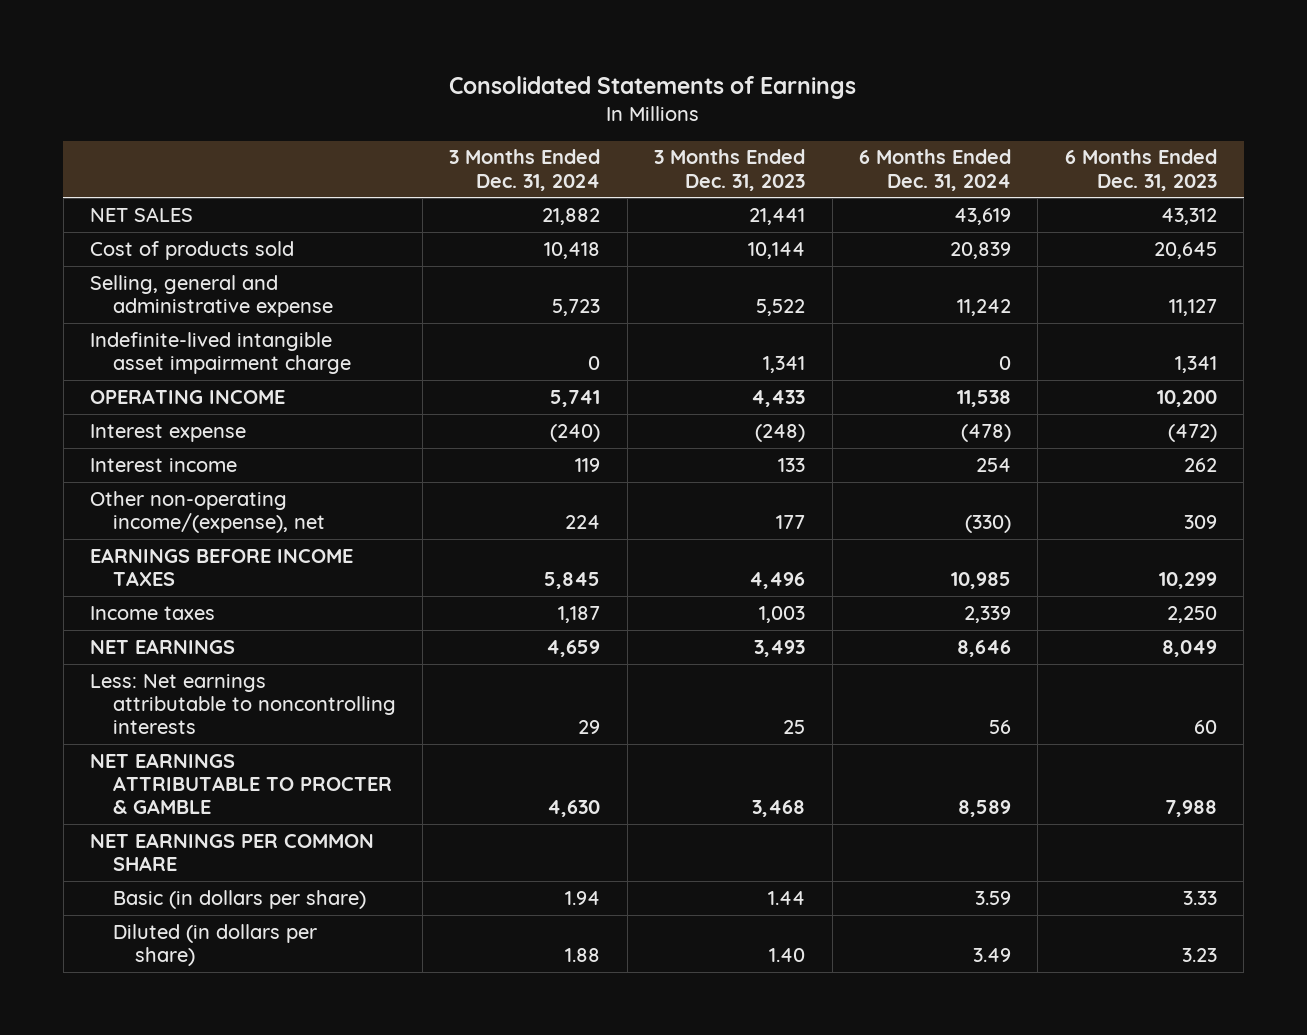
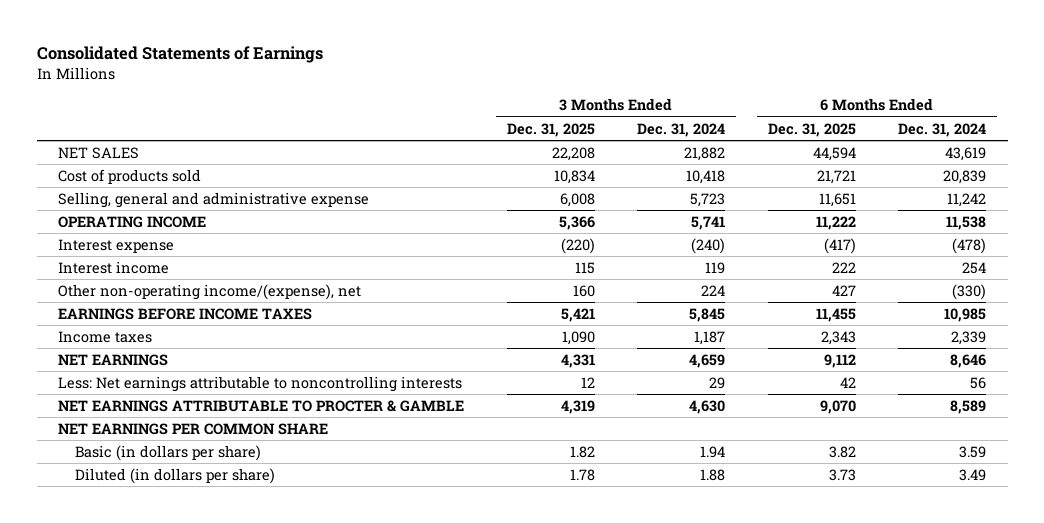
- | 3 Months Ended Dec. 31, 2024 | 3 Months Ended Dec. 31, 2023 | 6 Months Ended Dec. 31, 2024 | 6 Months Ended Dec. 31, 2023
+ | 3 Months Ended Dec. 31, 2025 | 3 Months Ended Dec. 31, 2024 | 6 Months Ended Dec. 31, 2025 | 6 Months Ended Dec. 31, 2024
- Indefinite-lived intangible asset impairment charge | 0 | 1,341 | 0 | 1,341

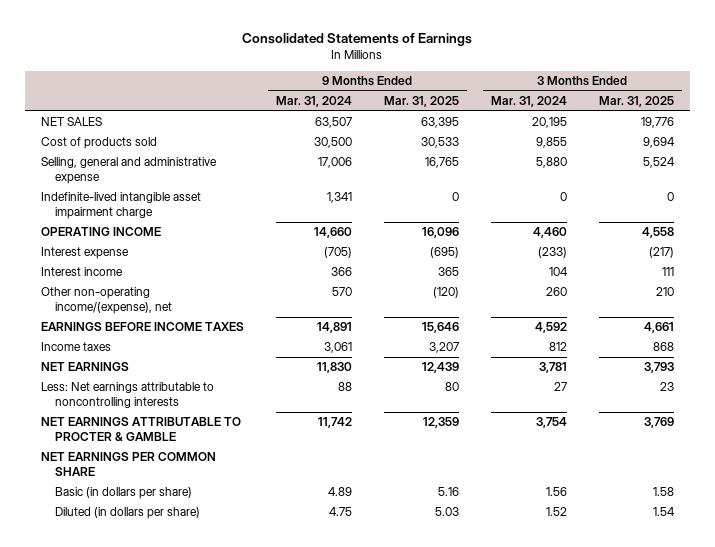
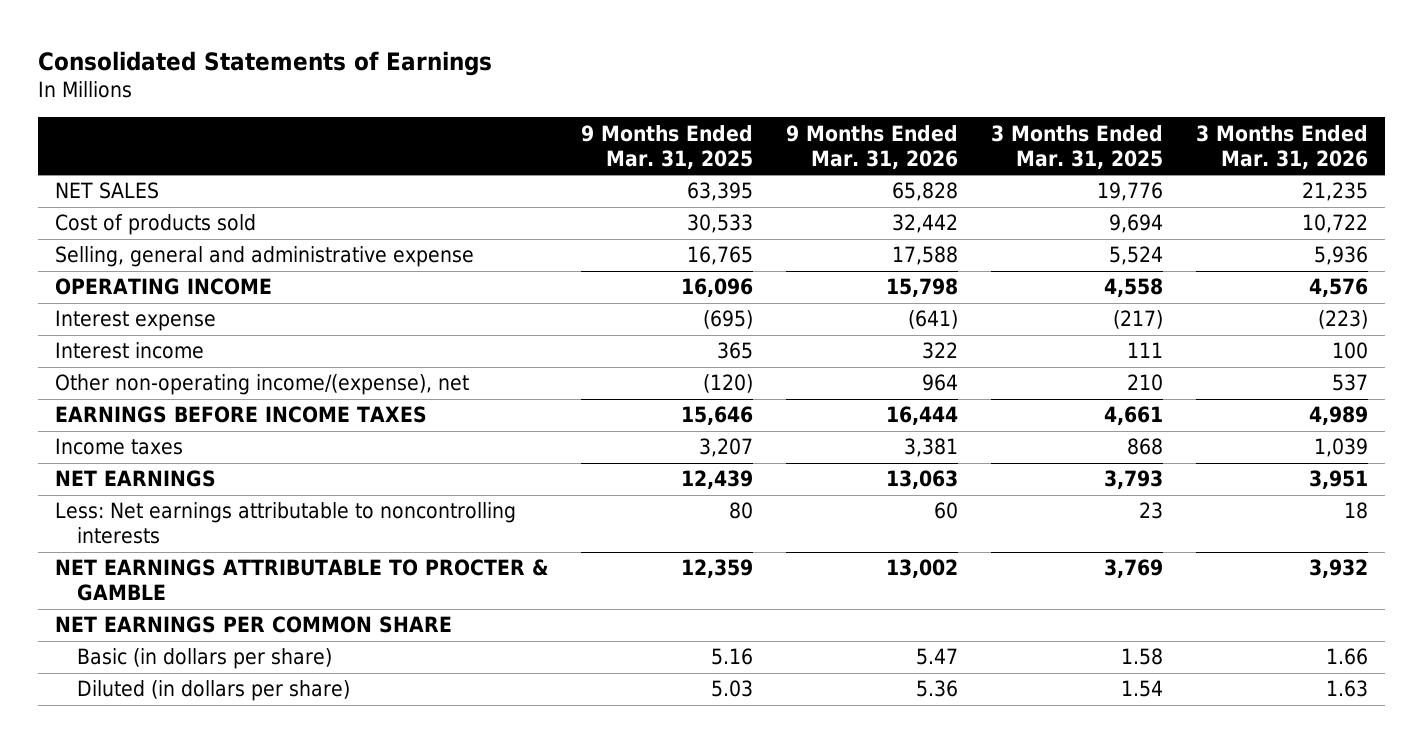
- | 9 Months Ended Mar. 31, 2024 | 9 Months Ended Mar. 31, 2025 | 3 Months Ended Mar. 31, 2024 | 3 Months Ended Mar. 31, 2025
+ | 9 Months Ended Mar. 31, 2025 | 9 Months Ended Mar. 31, 2026 | 3 Months Ended Mar. 31, 2025 | 3 Months Ended Mar. 31, 2026
- Indefinite-lived intangible asset impairment charge | 1,341 | 0 | 0 | 0

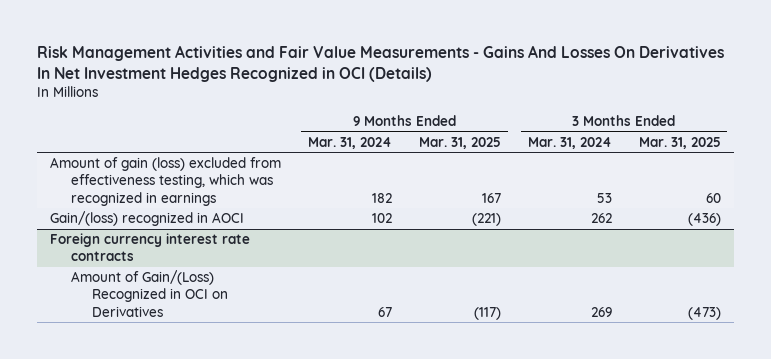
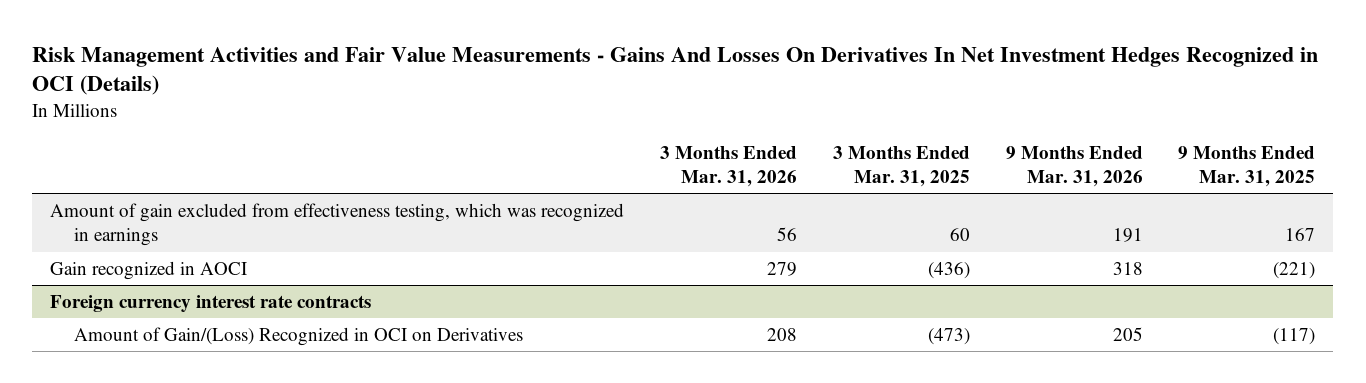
- | 9 Months Ended Mar. 31, 2024 | 9 Months Ended Mar. 31, 2025 | 3 Months Ended Mar. 31, 2024 | 3 Months Ended Mar. 31, 2025
+ | 3 Months Ended Mar. 31, 2026 | 3 Months Ended Mar. 31, 2025 | 9 Months Ended Mar. 31, 2026 | 9 Months Ended Mar. 31, 2025
- Amount of gain (loss) excluded from effectiveness testing, which was recognized in earnings | 182 | 167 | 53 | 60
- Gain/(loss) recognized in AOCI | 102 | (221) | 262 | (436)
+ Amount of gain excluded from effectiveness testing, which was recognized in earnings | 56 | 60 | 191 | 167
+ Gain recognized in AOCI | 279 | (436) | 318 | (221)

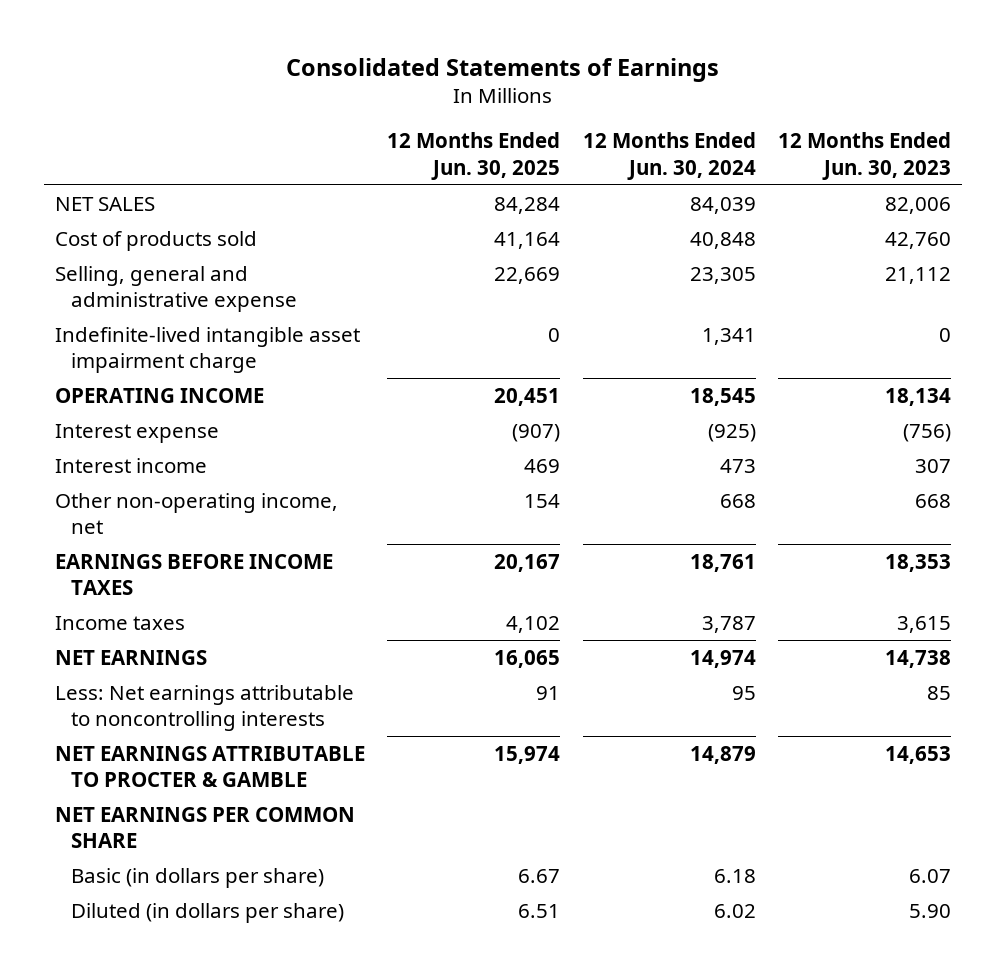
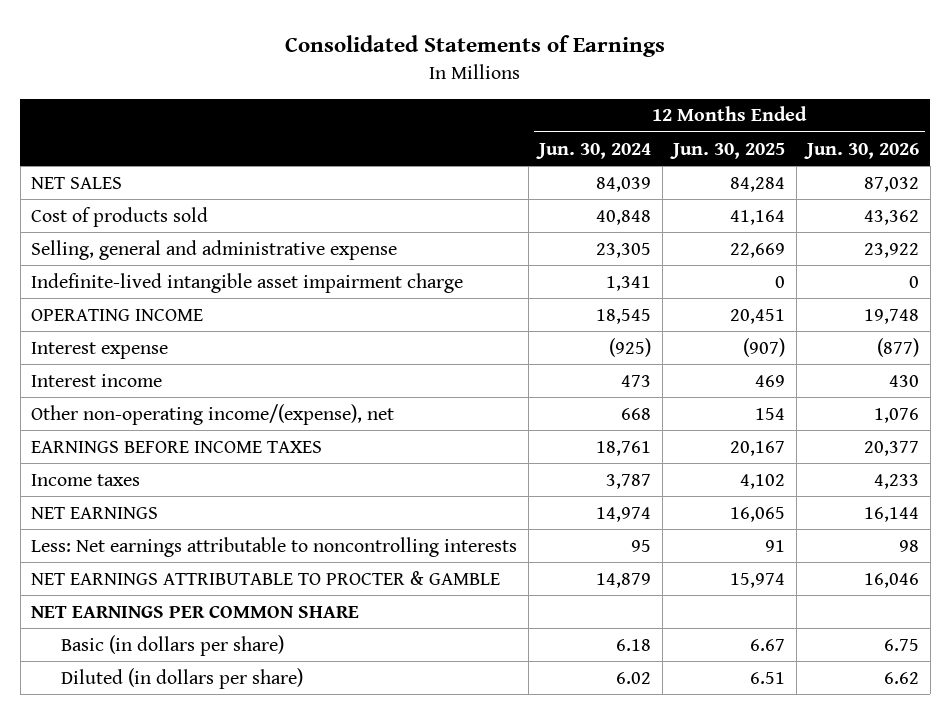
- | 12 Months Ended Jun. 30, 2025 | 12 Months Ended Jun. 30, 2024 | 12 Months Ended Jun. 30, 2023
+ | 12 Months Ended Jun. 30, 2024 | 12 Months Ended Jun. 30, 2025 | 12 Months Ended Jun. 30, 2026
- Other non-operating income, net | 154 | 668 | 668
+ Other non-operating income/(expense), net | 668 | 154 | 1,076

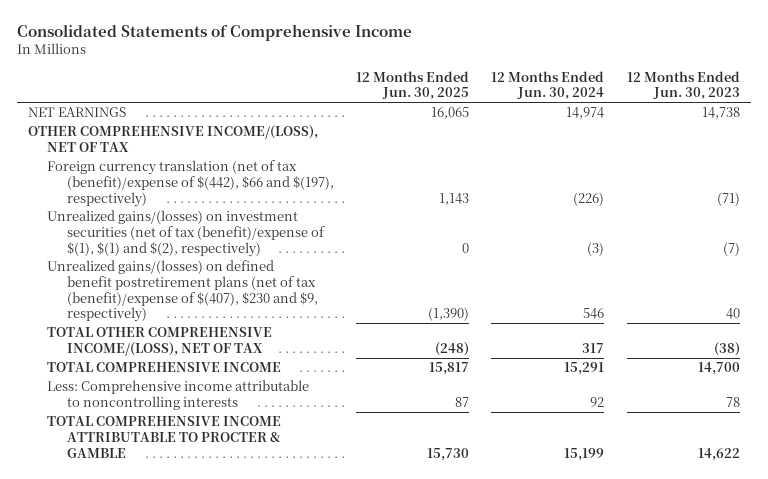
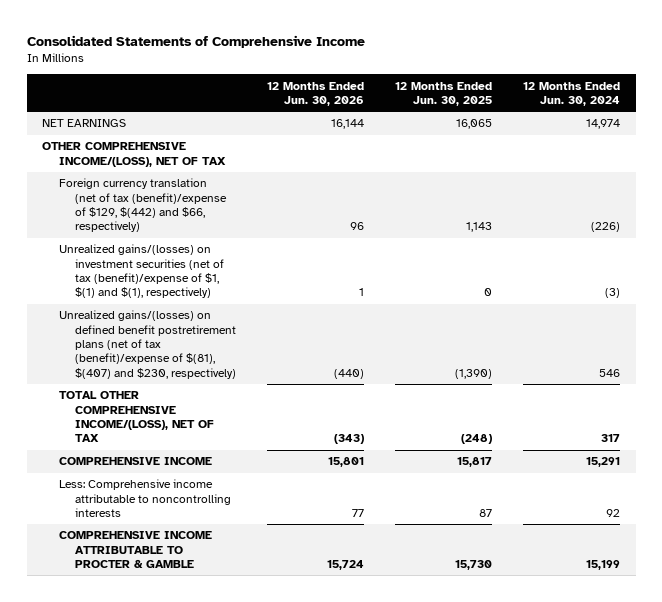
- | 12 Months Ended Jun. 30, 2025 | 12 Months Ended Jun. 30, 2024 | 12 Months Ended Jun. 30, 2023
+ | 12 Months Ended Jun. 30, 2026 | 12 Months Ended Jun. 30, 2025 | 12 Months Ended Jun. 30, 2024
- Foreign currency translation (net of tax (benefit)/expense of $(442), $66 and $(197), respectively) | 1,143 | (226) | (71)
- Unrealized gains/(losses) on investment securities (net of tax (benefit)/expense of $(1), $(1) and $(2), respectively) | 0 | (3) | (7)
- Unrealized gains/(losses) on defined benefit postretirement plans (net of tax (benefit)/expense of $(407), $230 and $9, respectively) | (1,390) | 546 | 40
+ Foreign currency translation (net of tax (benefit)/expense of $129, $(442) and $66, respectively) | 96 | 1,143 | (226)
+ Unrealized gains/(losses) on investment securities (net of tax (benefit)/expense of $1, $(1) and $(1), respectively) | 1 | 0 | (3)
+ Unrealized gains/(losses) on defined benefit postretirement plans (net of tax (benefit)/expense of $(81), $(407) and $230, respectively) | (440) | (1,390) | 546
- TOTAL COMPREHENSIVE INCOME | 15,817 | 15,291 | 14,700
+ COMPREHENSIVE INCOME | 15,801 | 15,817 | 15,291
- TOTAL COMPREHENSIVE INCOME ATTRIBUTABLE TO PROCTER & GAMBLE | 15,730 | 15,199 | 14,622
+ COMPREHENSIVE INCOME ATTRIBUTABLE TO PROCTER & GAMBLE | 15,724 | 15,730 | 15,199

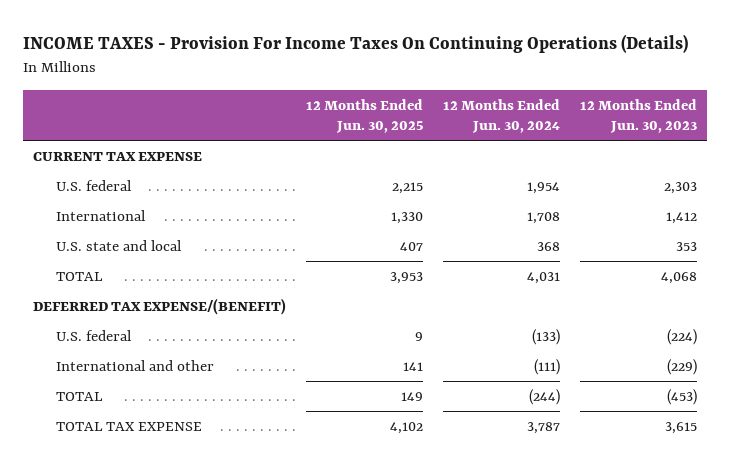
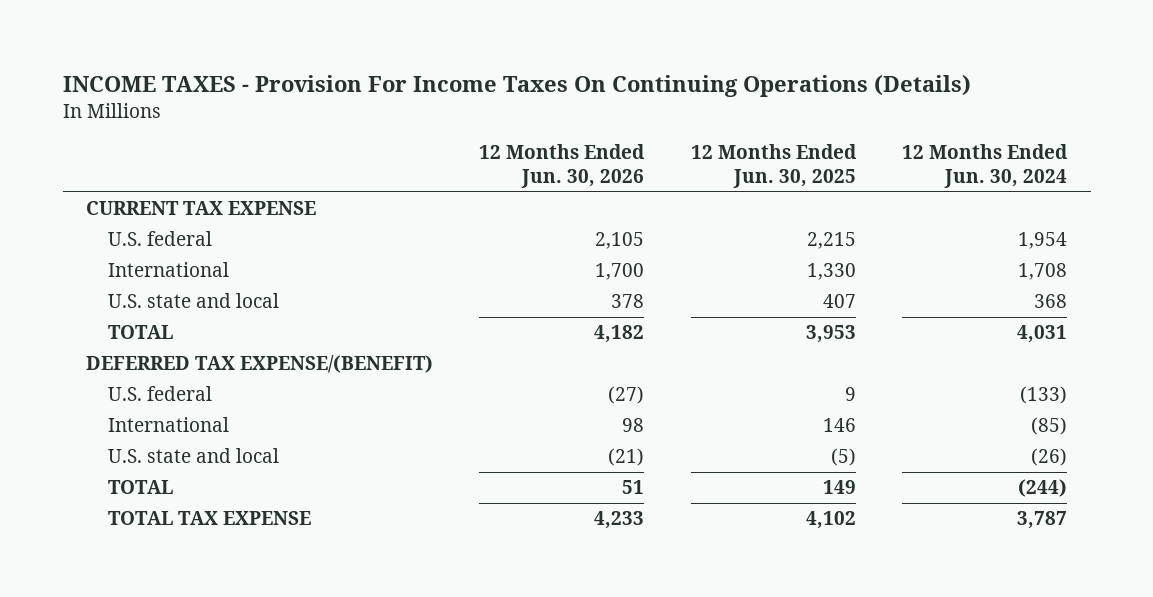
- | 12 Months Ended Jun. 30, 2025 | 12 Months Ended Jun. 30, 2024 | 12 Months Ended Jun. 30, 2023
+ | 12 Months Ended Jun. 30, 2026 | 12 Months Ended Jun. 30, 2025 | 12 Months Ended Jun. 30, 2024
- International and other | 141 | (111) | (229)
+ International | 98 | 146 | (85)
+ U.S. state and local | (21) | (5) | (26)

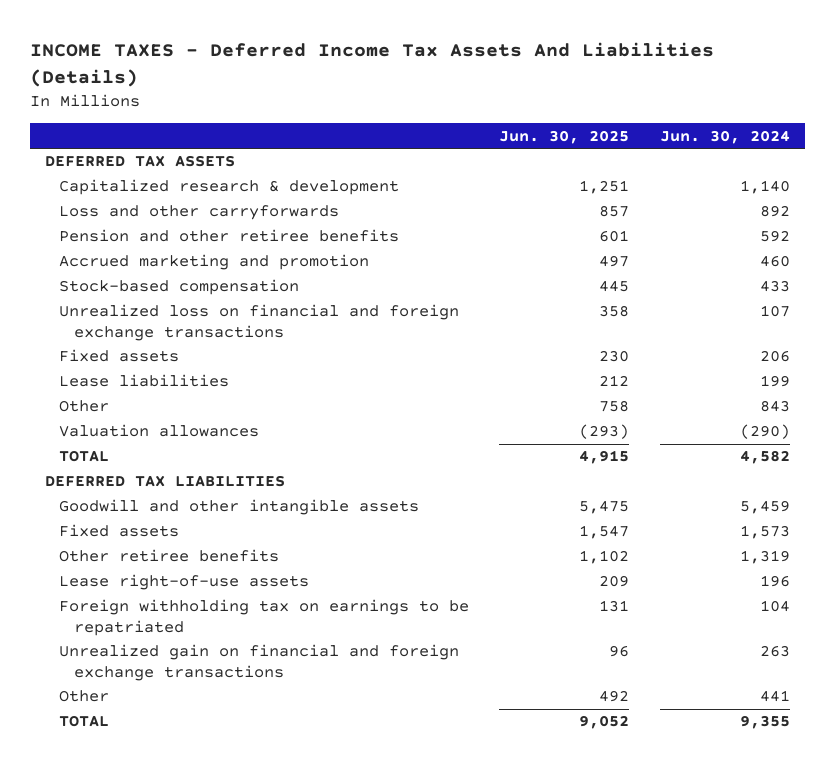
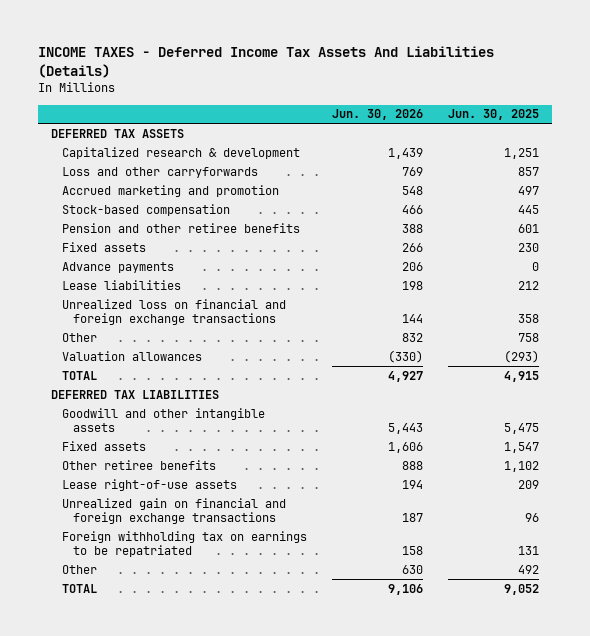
- | Jun. 30, 2025 | Jun. 30, 2024
+ | Jun. 30, 2026 | Jun. 30, 2025
moved down: Pension and other retiree benefits | 388 | 601
+ Advance payments | 206 | 0
moved down: Unrealized loss on financial and foreign exchange transactions | 144 | 358
moved down: Foreign withholding tax on earnings to be repatriated | 158 | 131

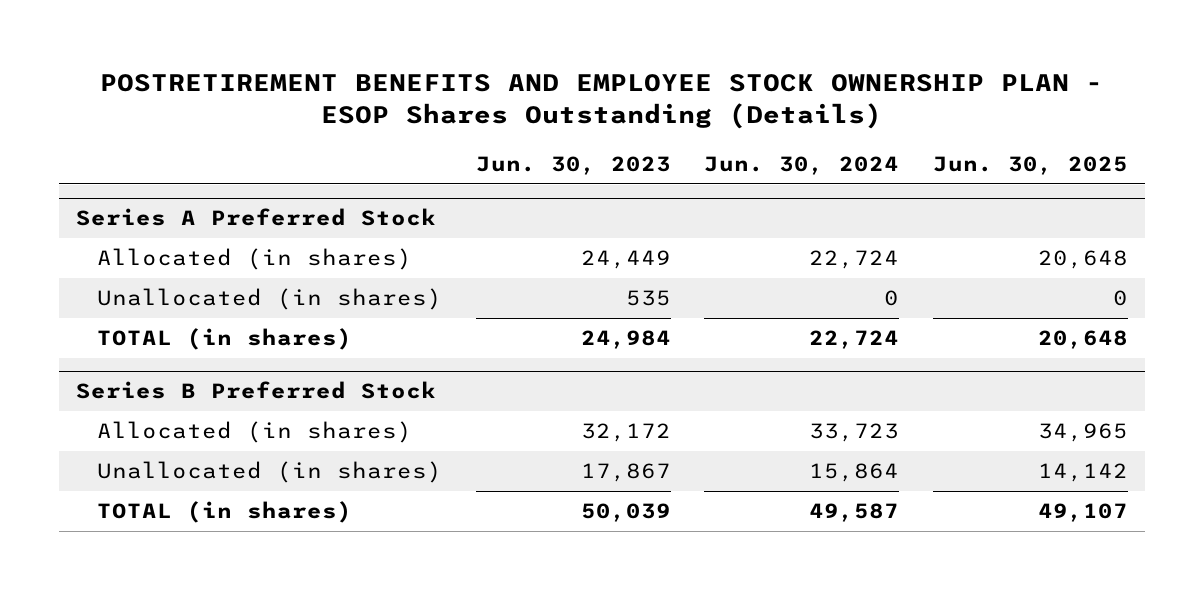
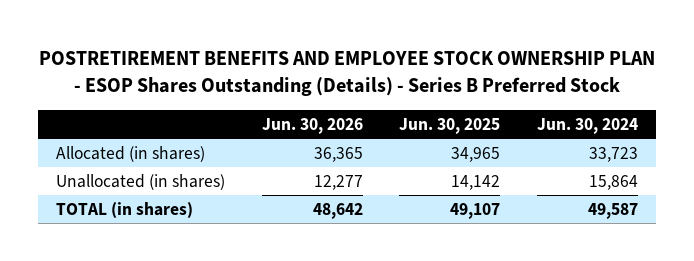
- POSTRETIREMENT BENEFITS AND EMPLOYEE STOCK OWNERSHIP PLAN - ESOP Shares Outstanding (Details)
+ POSTRETIREMENT BENEFITS AND EMPLOYEE STOCK OWNERSHIP PLAN - ESOP Shares Outstanding (Details) - Series B Preferred Stock
- | Jun. 30, 2023 | Jun. 30, 2024 | Jun. 30, 2025
+ | Jun. 30, 2026 | Jun. 30, 2025 | Jun. 30, 2024
- Series A Preferred Stock
- Allocated (in shares) | 24,449 | 22,724 | 20,648
- Unallocated (in shares) | 535 | 0 | 0
- TOTAL (in shares) | 24,984 | 22,724 | 20,648
- Series B Preferred Stock

